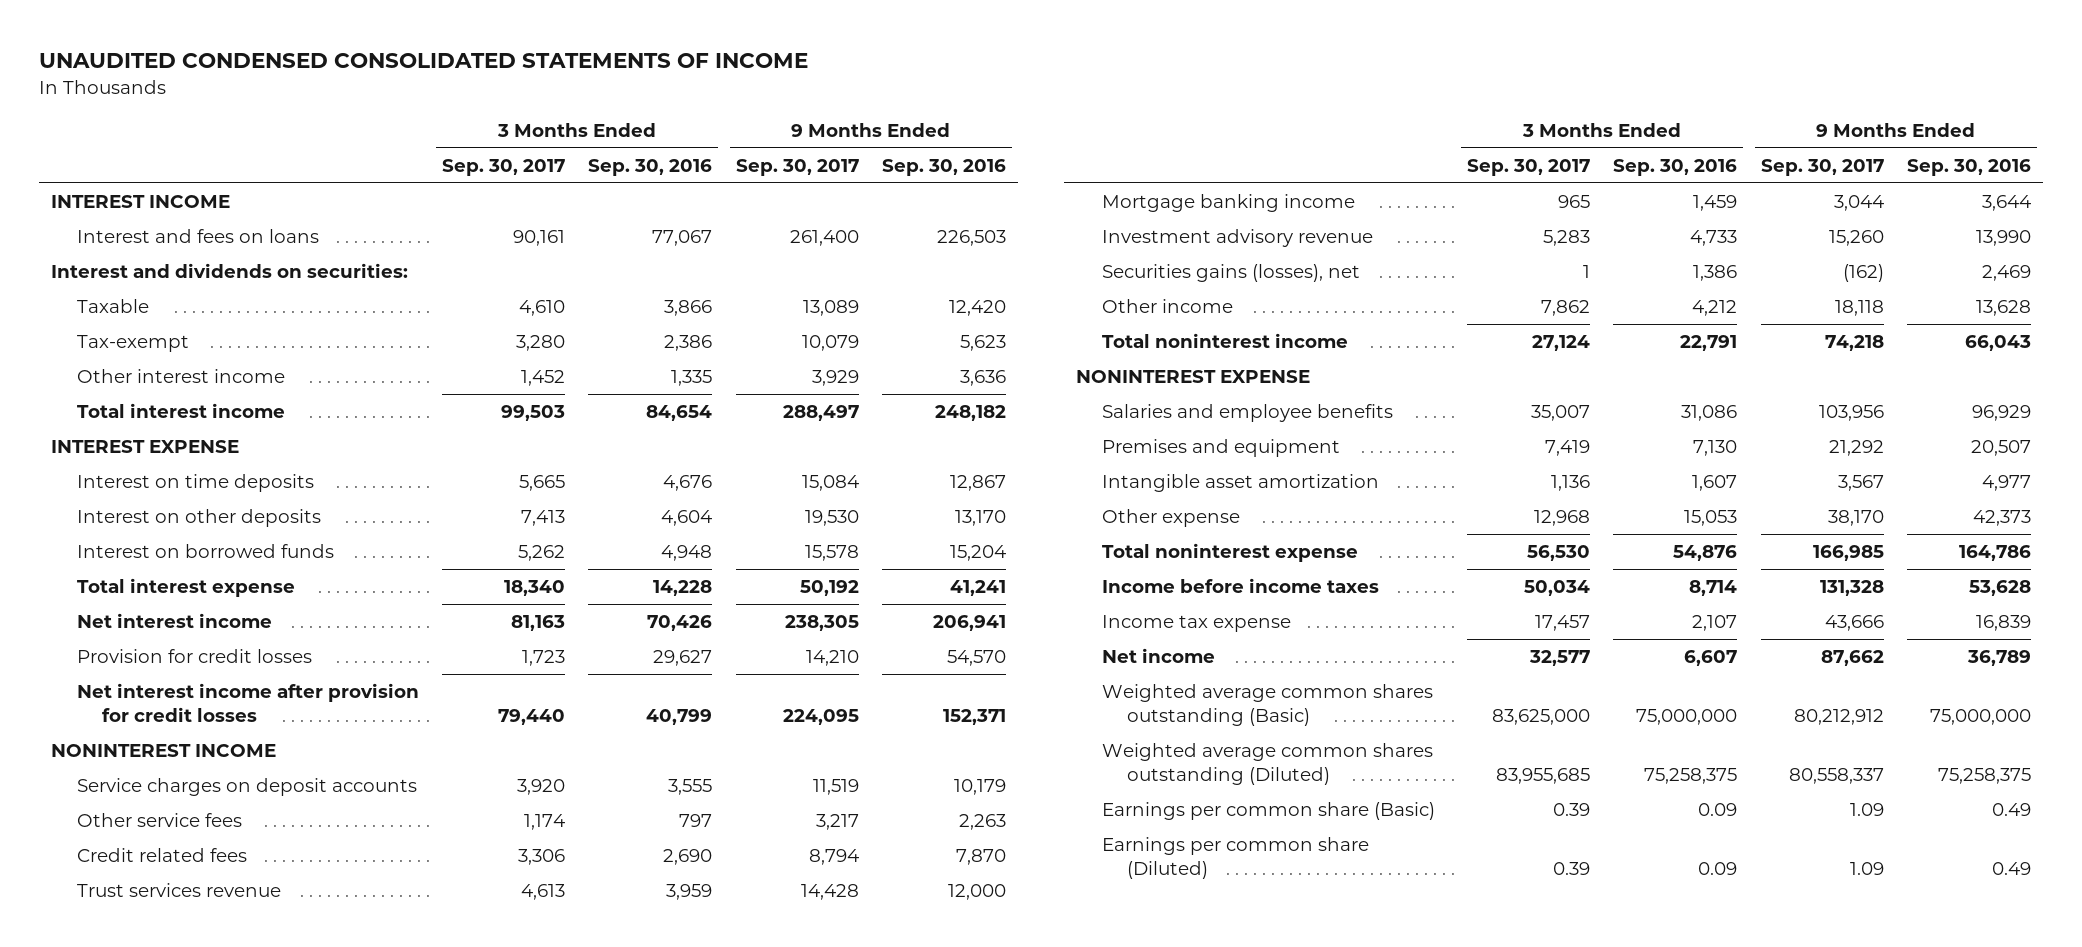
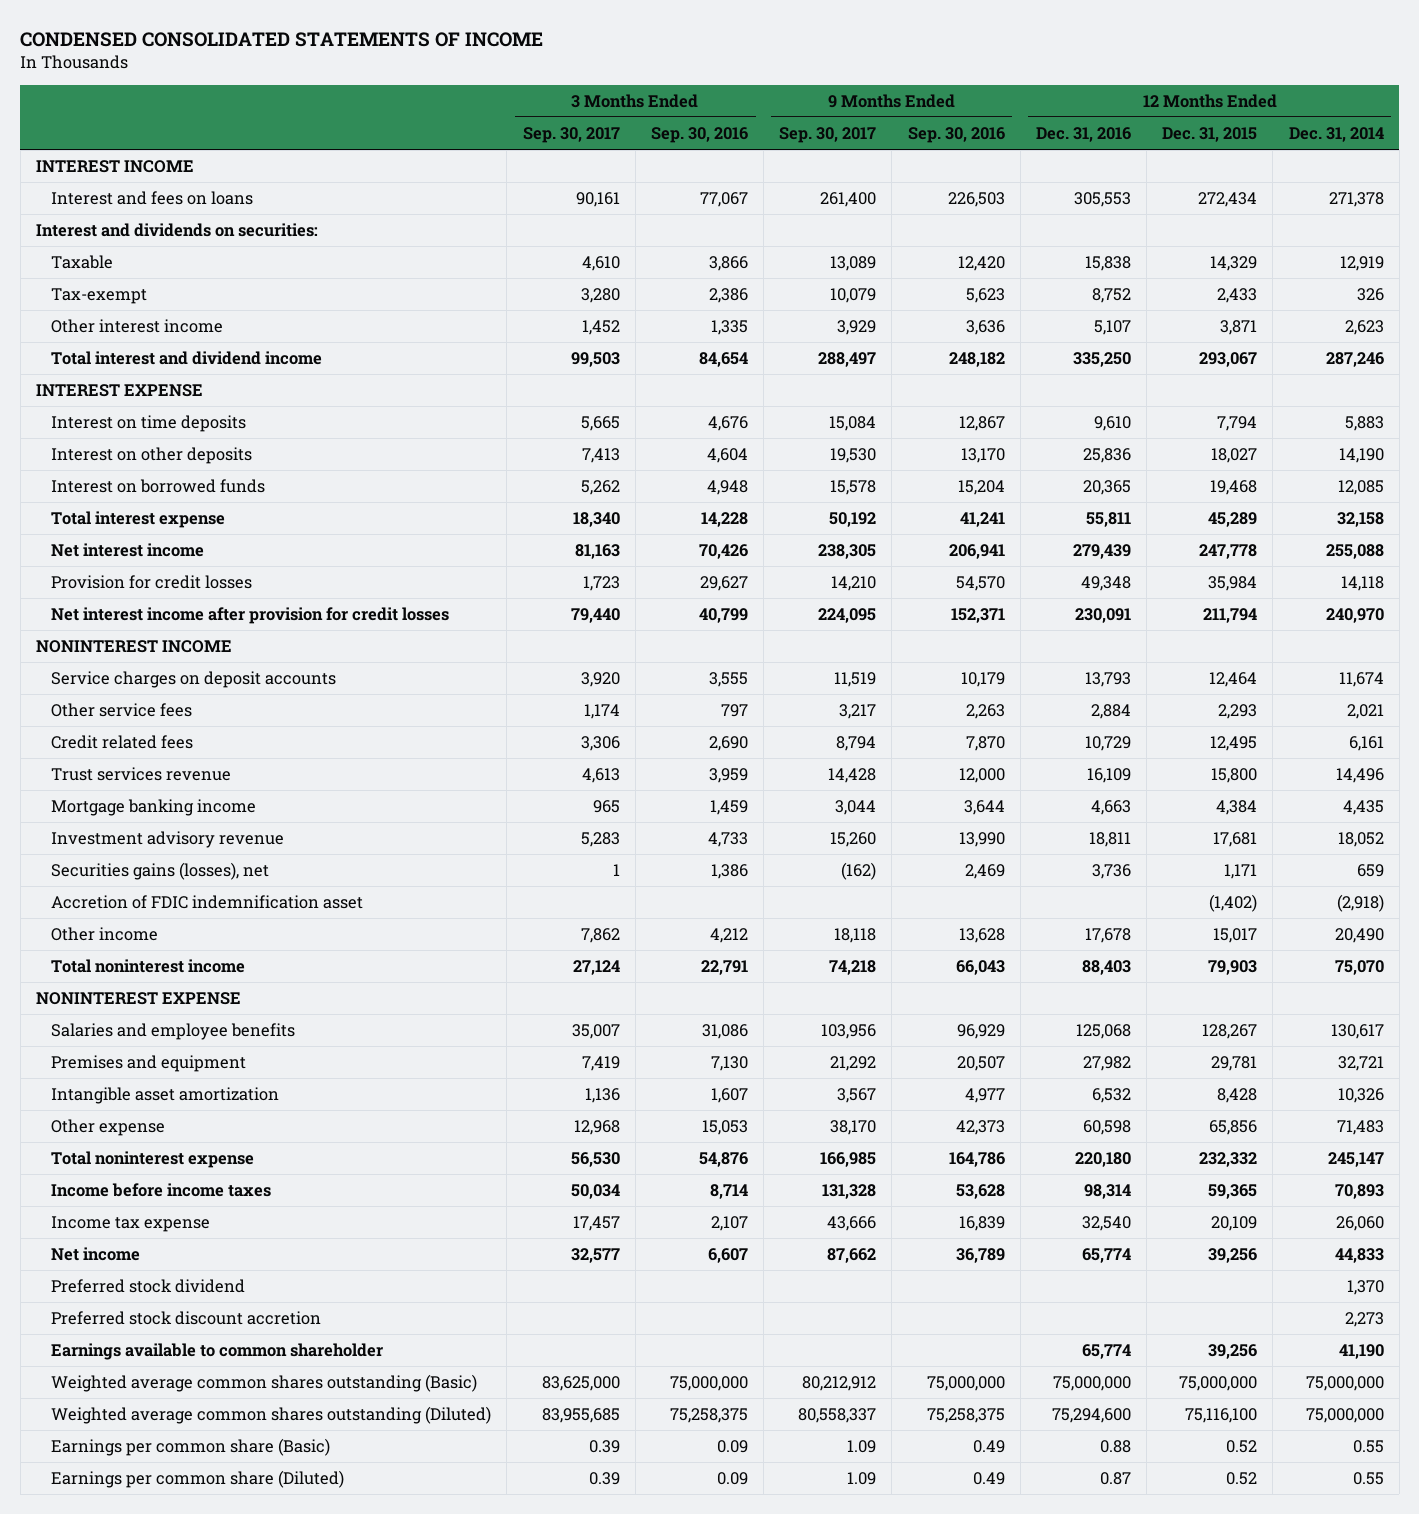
- UNAUDITED CONDENSED CONSOLIDATED STATEMENTS OF INCOME
+ CONDENSED CONSOLIDATED STATEMENTS OF INCOME
- | 3 Months Ended Sep. 30, 2017 | 3 Months Ended Sep. 30, 2016 | 9 Months Ended Sep. 30, 2017 | 9 Months Ended Sep. 30, 2016
+ | 3 Months Ended Sep. 30, 2017 | 3 Months Ended Sep. 30, 2016 | 9 Months Ended Sep. 30, 2017 | 9 Months Ended Sep. 30, 2016 | 12 Months Ended Dec. 31, 2016 | 12 Months Ended Dec. 31, 2015 | 12 Months Ended Dec. 31, 2014
- Total interest income | 99,503 | 84,654 | 288,497 | 248,182
+ Total interest and dividend income | 99,503 | 84,654 | 288,497 | 248,182 | 335,250 | 293,067 | 287,246
+ Accretion of FDIC indemnification asset | | | | | | (1,402) | (2,918)
+ Preferred stock dividend | | | | | | | 1,370
+ Preferred stock discount accretion | | | | | | | 2,273
+ Earnings available to common shareholder | | | | | 65,774 | 39,256 | 41,190

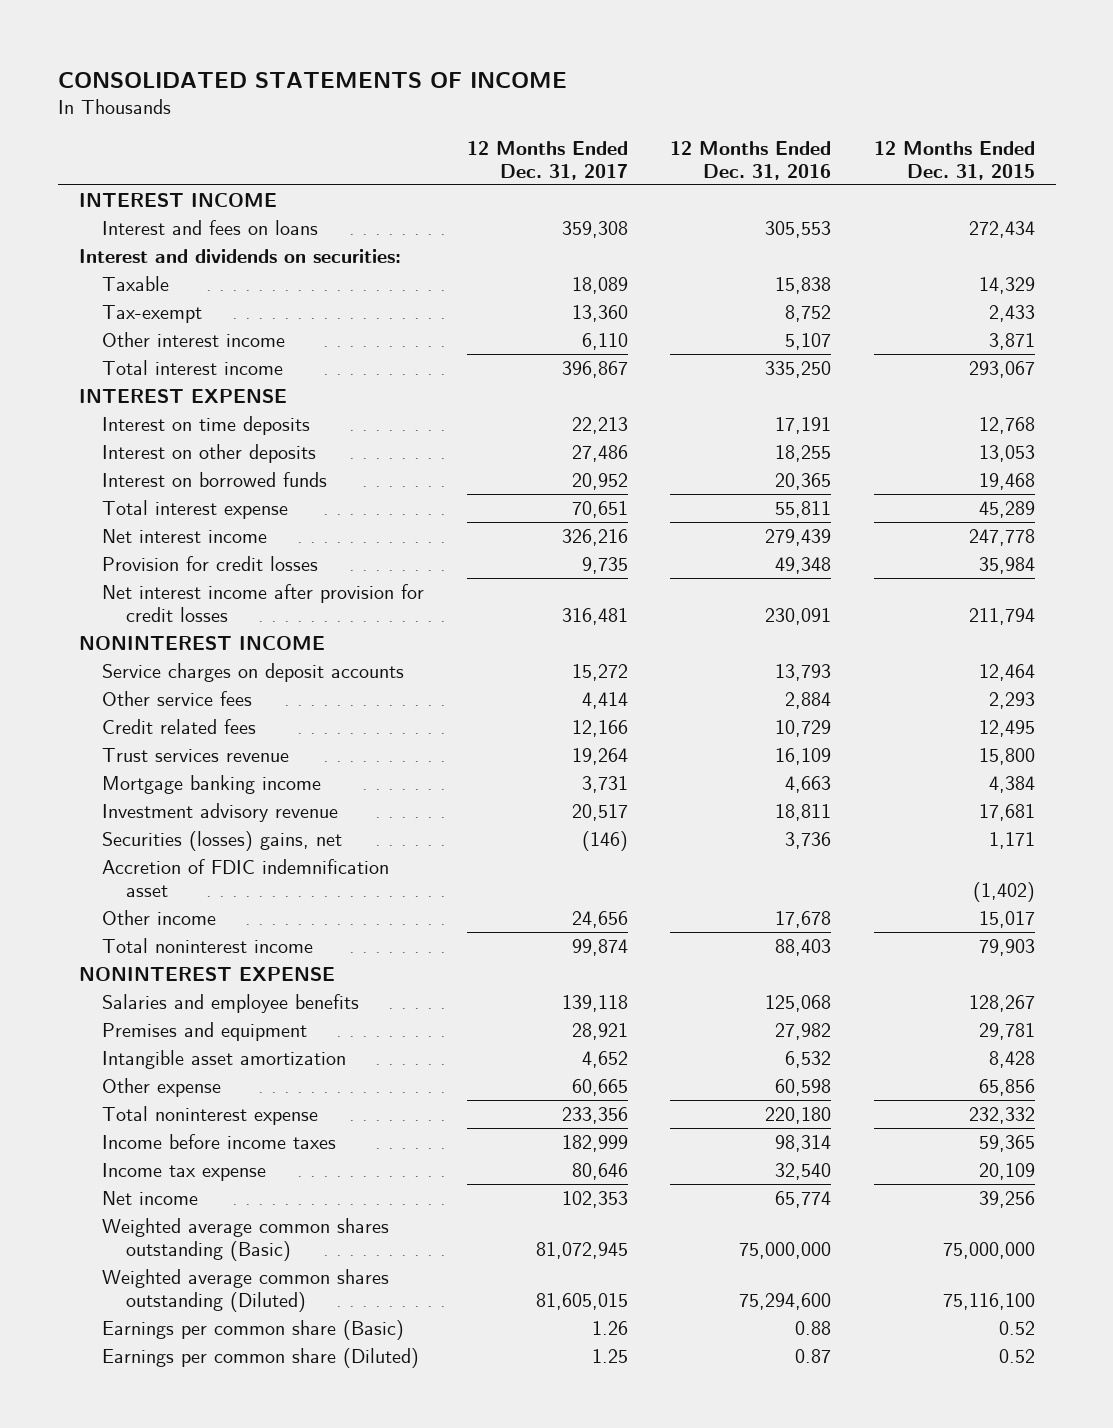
- CONDENSED CONSOLIDATED STATEMENTS OF INCOME
+ CONSOLIDATED STATEMENTS OF INCOME
- | 3 Months Ended Sep. 30, 2017 | 3 Months Ended Sep. 30, 2016 | 9 Months Ended Sep. 30, 2017 | 9 Months Ended Sep. 30, 2016 | 12 Months Ended Dec. 31, 2016 | 12 Months Ended Dec. 31, 2015 | 12 Months Ended Dec. 31, 2014
+ | 12 Months Ended Dec. 31, 2017 | 12 Months Ended Dec. 31, 2016 | 12 Months Ended Dec. 31, 2015
- Total interest and dividend income | 99,503 | 84,654 | 288,497 | 248,182 | 335,250 | 293,067 | 287,246
+ Total interest income | 396,867 | 335,250 | 293,067
- Interest on time deposits | 5,665 | 4,676 | 15,084 | 12,867 | 9,610 | 7,794 | 5,883
- Interest on other deposits | 7,413 | 4,604 | 19,530 | 13,170 | 25,836 | 18,027 | 14,190
+ Interest on time deposits | 22,213 | 17,191 | 12,768
+ Interest on other deposits | 27,486 | 18,255 | 13,053
- Securities gains (losses), net | 1 | 1,386 | (162) | 2,469 | 3,736 | 1,171 | 659
+ Securities (losses) gains, net | (146) | 3,736 | 1,171
- Preferred stock dividend | | | | | | | 1,370
- Preferred stock discount accretion | | | | | | | 2,273
- Earnings available to common shareholder | | | | | 65,774 | 39,256 | 41,190

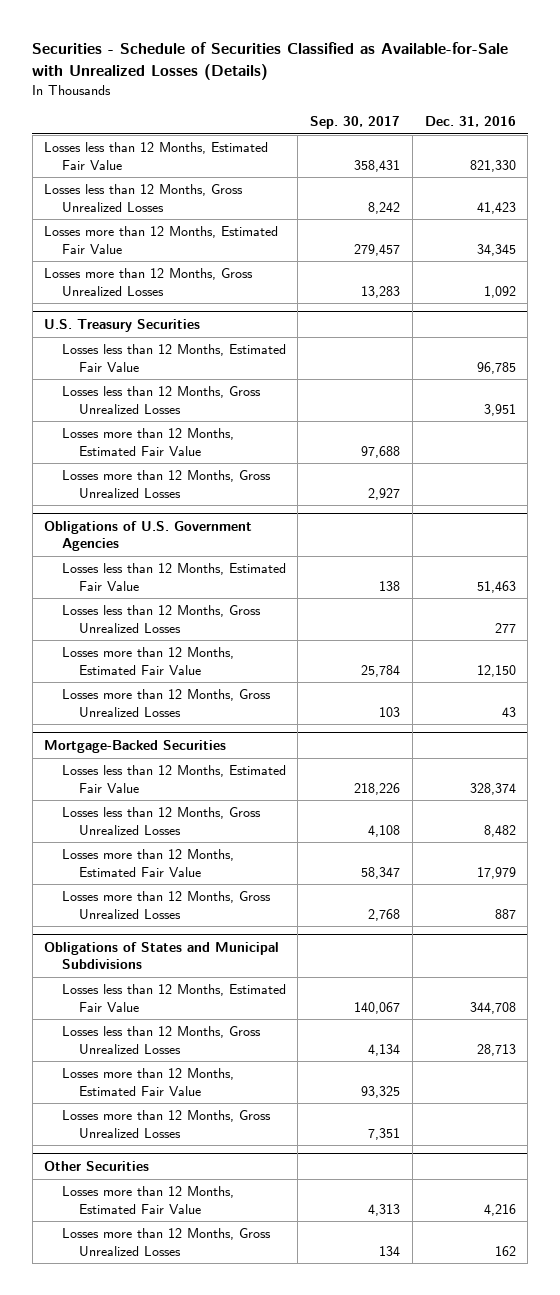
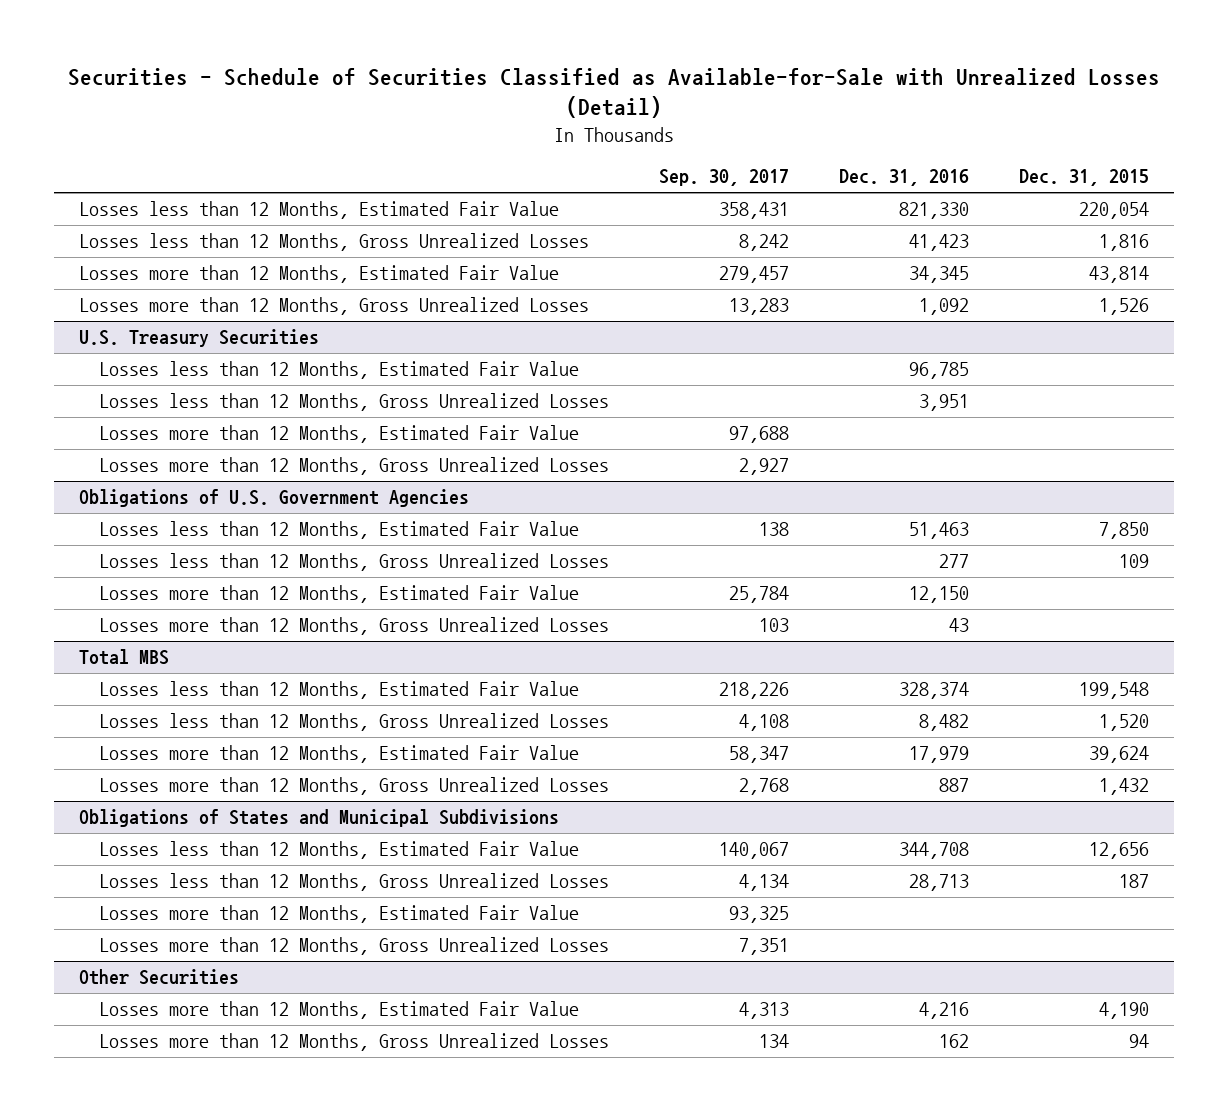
- Securities - Schedule of Securities Classified as Available-for-Sale with Unrealized Losses (Details)
+ Securities - Schedule of Securities Classified as Available-for-Sale with Unrealized Losses (Detail)
- | Sep. 30, 2017 | Dec. 31, 2016
+ | Sep. 30, 2017 | Dec. 31, 2016 | Dec. 31, 2015
- Mortgage-Backed Securities
+ Total MBS

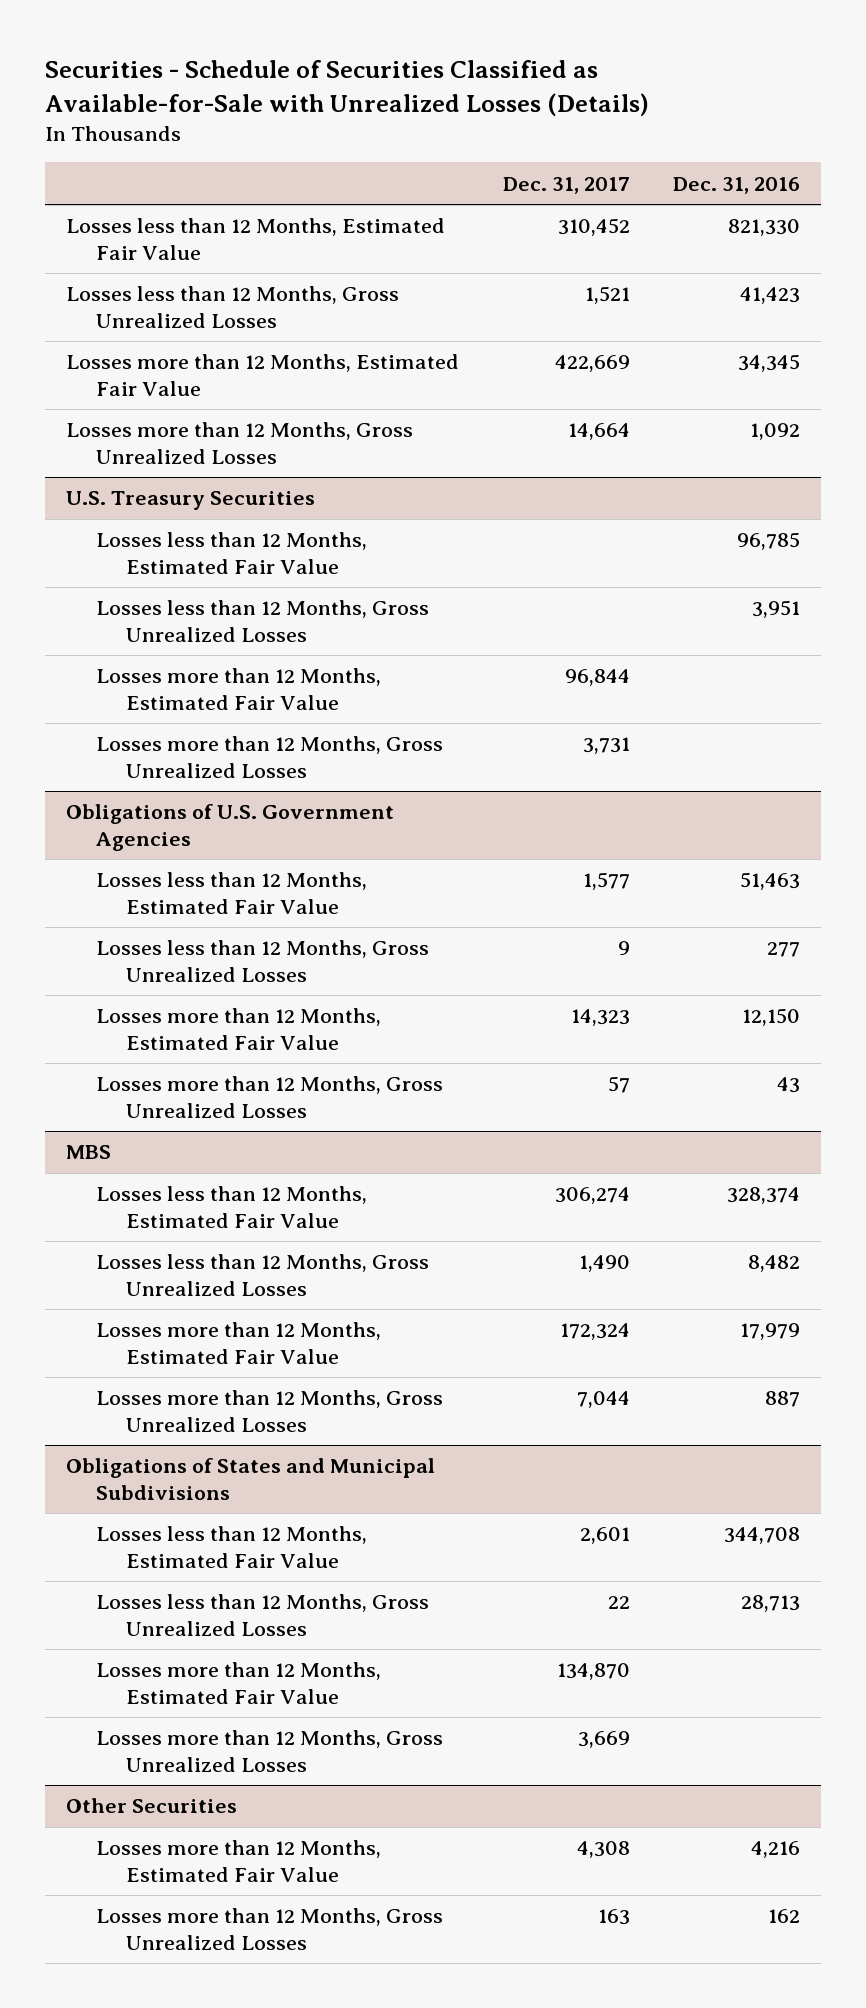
- Securities - Schedule of Securities Classified as Available-for-Sale with Unrealized Losses (Detail)
+ Securities - Schedule of Securities Classified as Available-for-Sale with Unrealized Losses (Details)
- | Sep. 30, 2017 | Dec. 31, 2016 | Dec. 31, 2015
+ | Dec. 31, 2017 | Dec. 31, 2016
- Total MBS
+ MBS

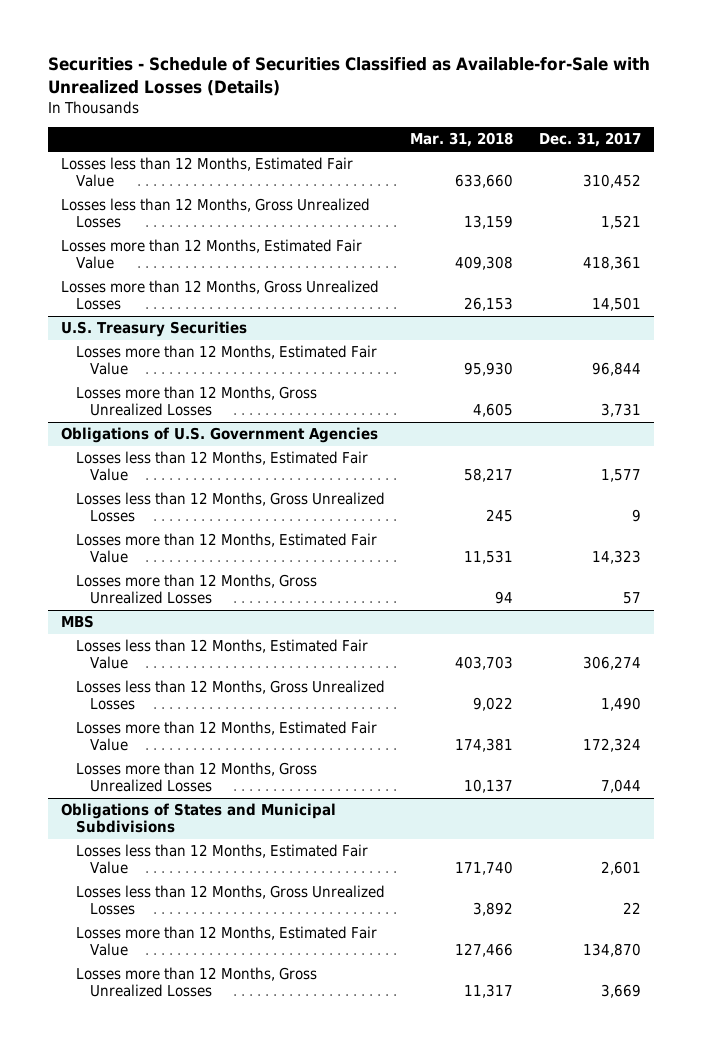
- | Dec. 31, 2017 | Dec. 31, 2016
+ | Mar. 31, 2018 | Dec. 31, 2017
- Losses more than 12 Months, Estimated Fair Value | 422,669 | 34,345
- Losses more than 12 Months, Gross Unrealized Losses | 14,664 | 1,092
+ Losses more than 12 Months, Estimated Fair Value | 409,308 | 418,361
+ Losses more than 12 Months, Gross Unrealized Losses | 26,153 | 14,501
@ U.S. Treasury Securities
- Losses less than 12 Months, Estimated Fair Value | | 96,785
- Losses less than 12 Months, Gross Unrealized Losses | | 3,951
- Other Securities
- Losses more than 12 Months, Estimated Fair Value | 4,308 | 4,216
- Losses more than 12 Months, Gross Unrealized Losses | 163 | 162

